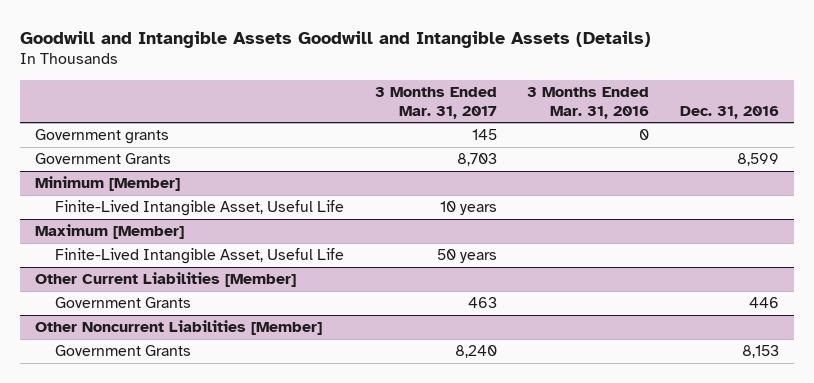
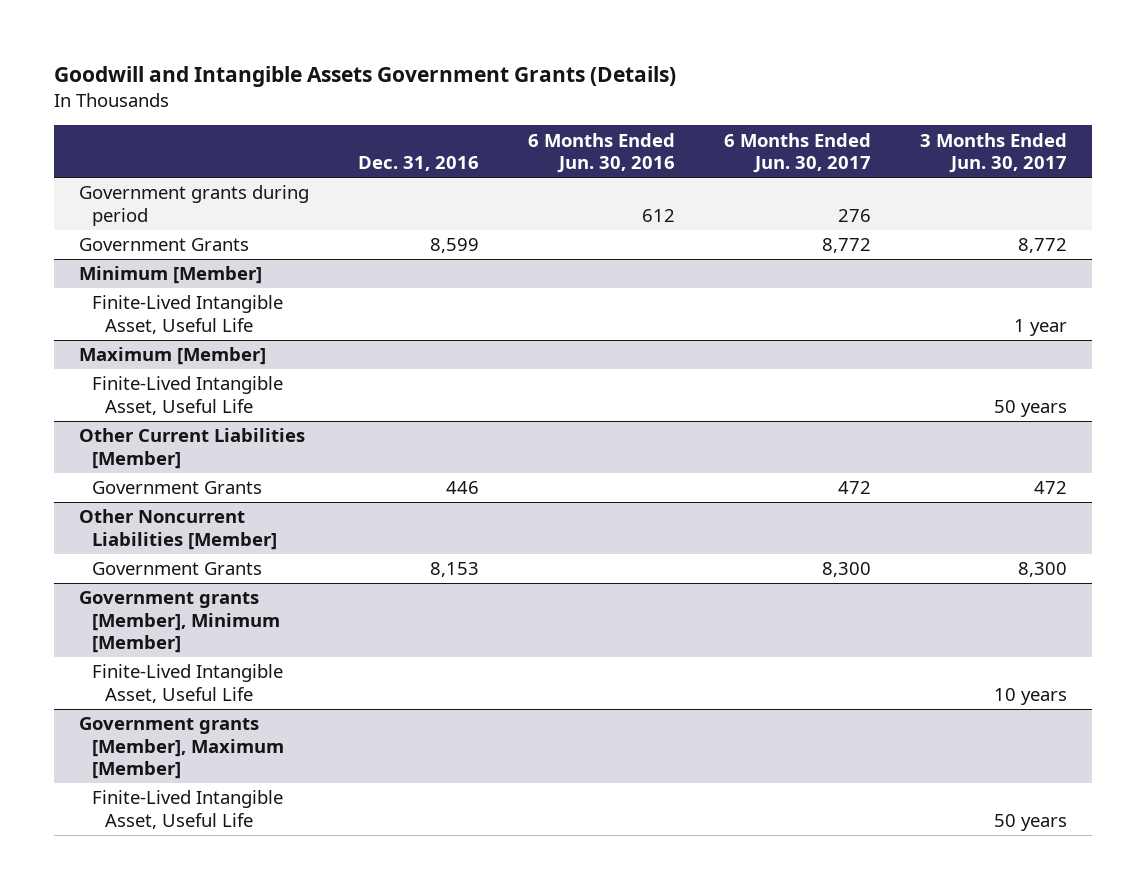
- Goodwill and Intangible Assets Goodwill and Intangible Assets (Details)
+ Goodwill and Intangible Assets Government Grants (Details)
- | 3 Months Ended Mar. 31, 2017 | 3 Months Ended Mar. 31, 2016 | Dec. 31, 2016
+ | Dec. 31, 2016 | 6 Months Ended Jun. 30, 2016 | 6 Months Ended Jun. 30, 2017 | 3 Months Ended Jun. 30, 2017
- Government grants | 145 | 0 |
+ Government grants during period | | 612 | 276 |
+ Government grants [Member], Minimum [Member]
+ Finite-Lived Intangible Asset, Useful Life | | | | 10 years
+ Government grants [Member], Maximum [Member]
+ Finite-Lived Intangible Asset, Useful Life | | | | 50 years

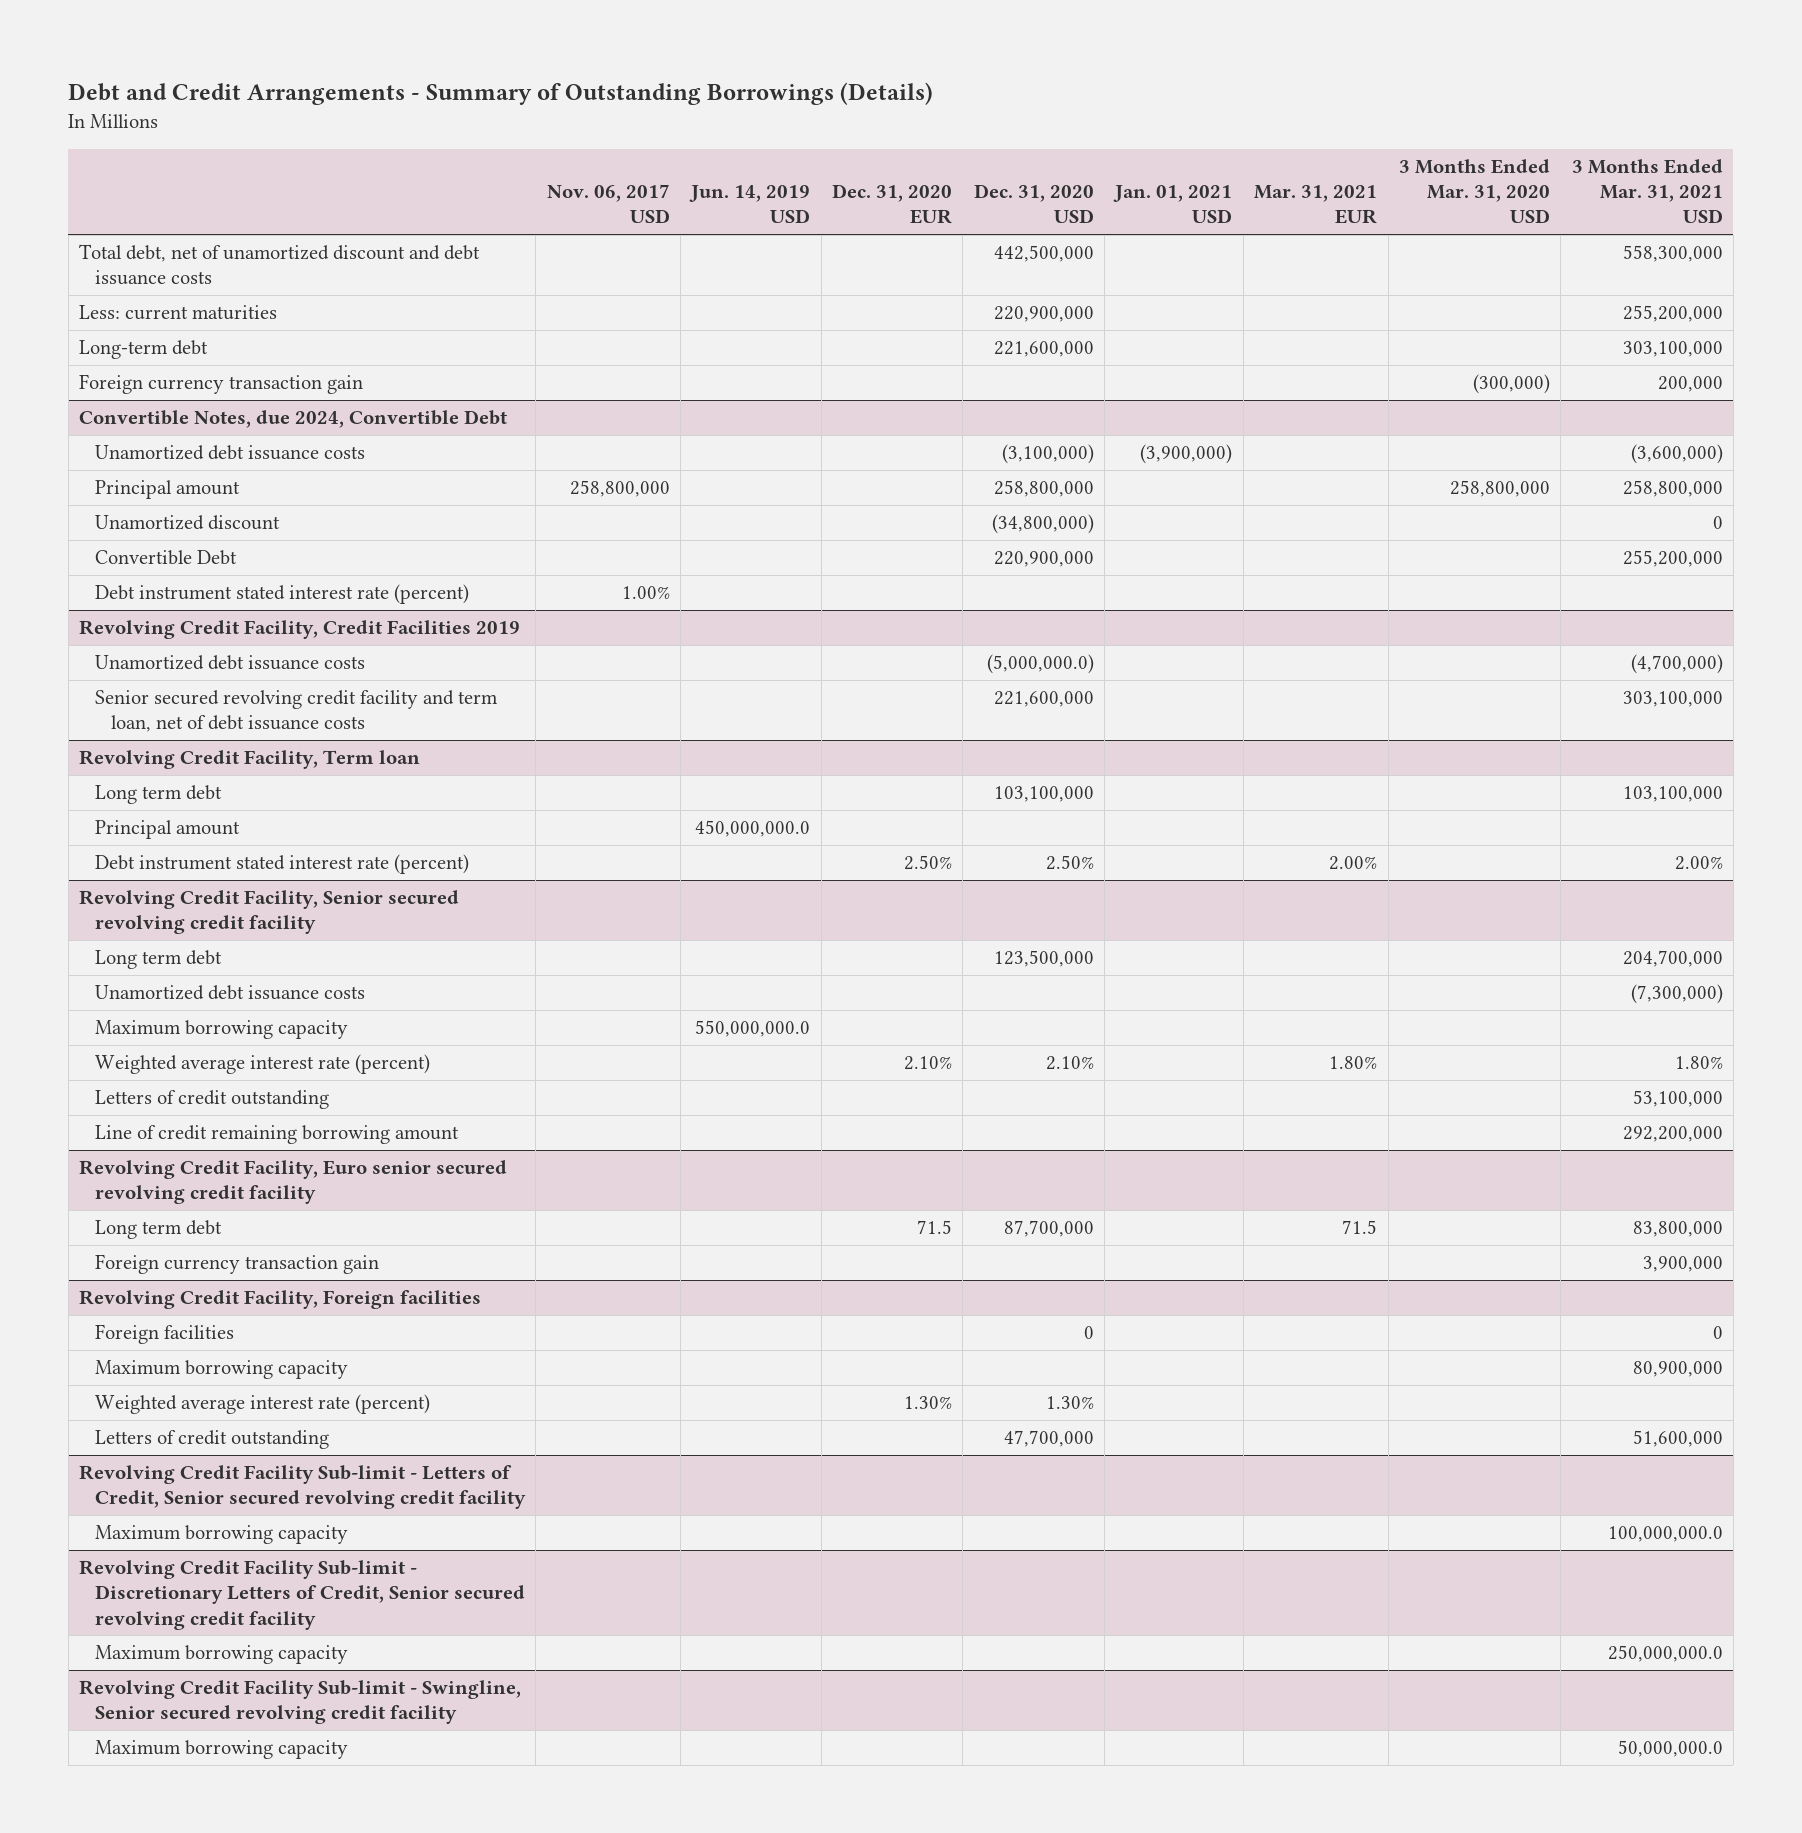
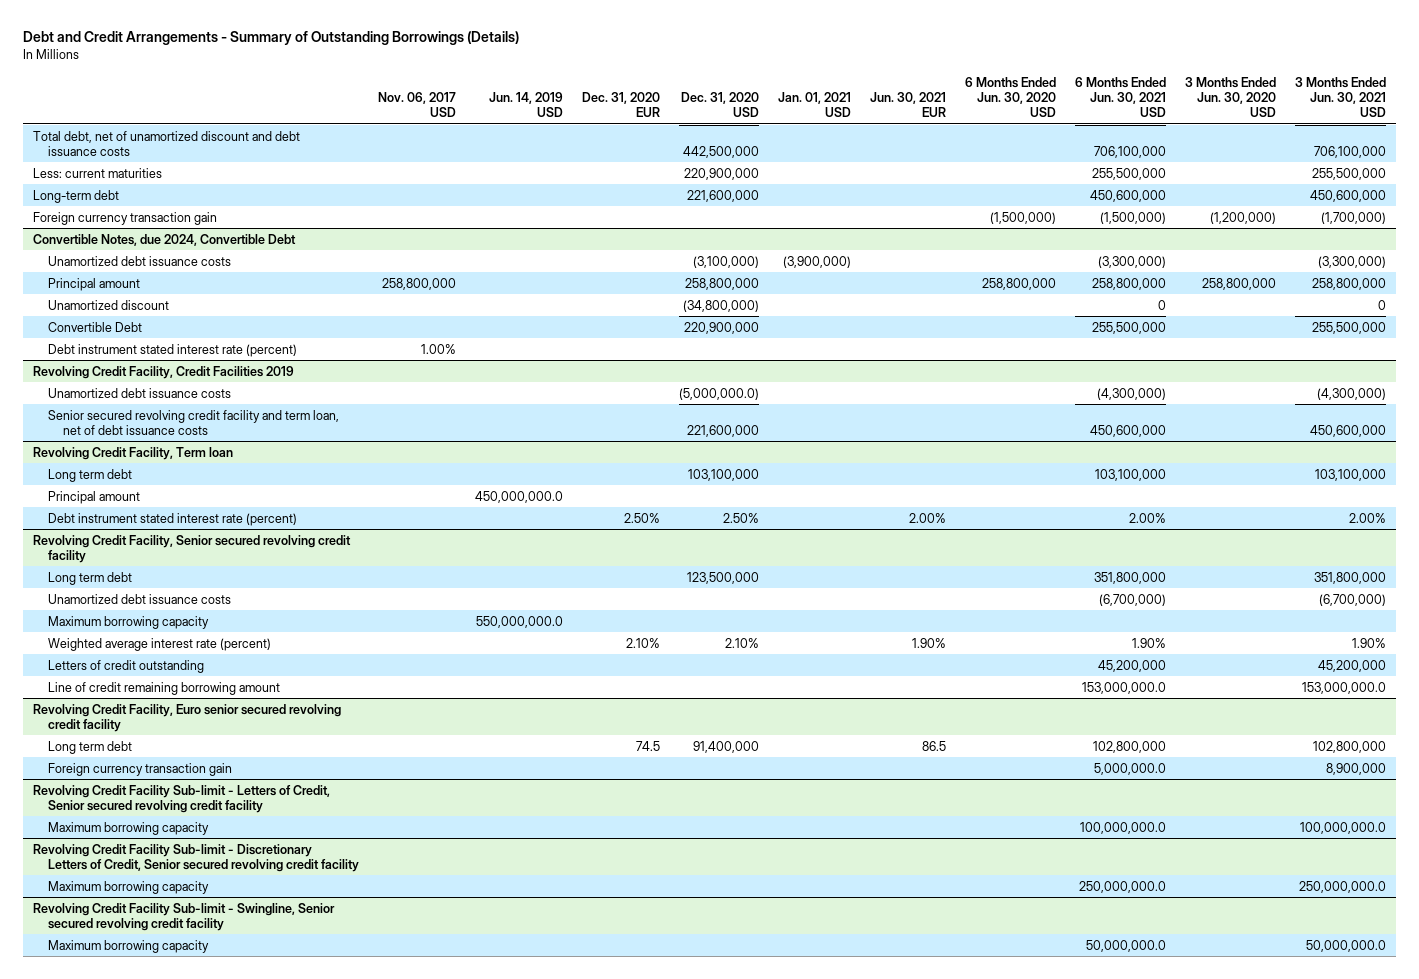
- | Nov. 06, 2017 USD | Jun. 14, 2019 USD | Dec. 31, 2020 EUR | Dec. 31, 2020 USD | Jan. 01, 2021 USD | Mar. 31, 2021 EUR | 3 Months Ended Mar. 31, 2020 USD | 3 Months Ended Mar. 31, 2021 USD
+ | Nov. 06, 2017 USD | Jun. 14, 2019 USD | Dec. 31, 2020 EUR | Dec. 31, 2020 USD | Jan. 01, 2021 USD | Jun. 30, 2021 EUR | 6 Months Ended Jun. 30, 2020 USD | 6 Months Ended Jun. 30, 2021 USD | 3 Months Ended Jun. 30, 2020 USD | 3 Months Ended Jun. 30, 2021 USD
@ Revolving Credit Facility, Euro senior secured revolving credit facility
- Long term debt | | | 71.5 | 87,700,000 | | 71.5 | | 83,800,000
+ Long term debt | | | 74.5 | 91,400,000 | | 86.5 | | 102,800,000 | | 102,800,000
- Revolving Credit Facility, Foreign facilities
- Foreign facilities | | | | 0 | | | | 0
- Maximum borrowing capacity | | | | | | | | 80,900,000
- Weighted average interest rate (percent) | | | 1.30% | 1.30% | | | |
- Letters of credit outstanding | | | | 47,700,000 | | | | 51,600,000

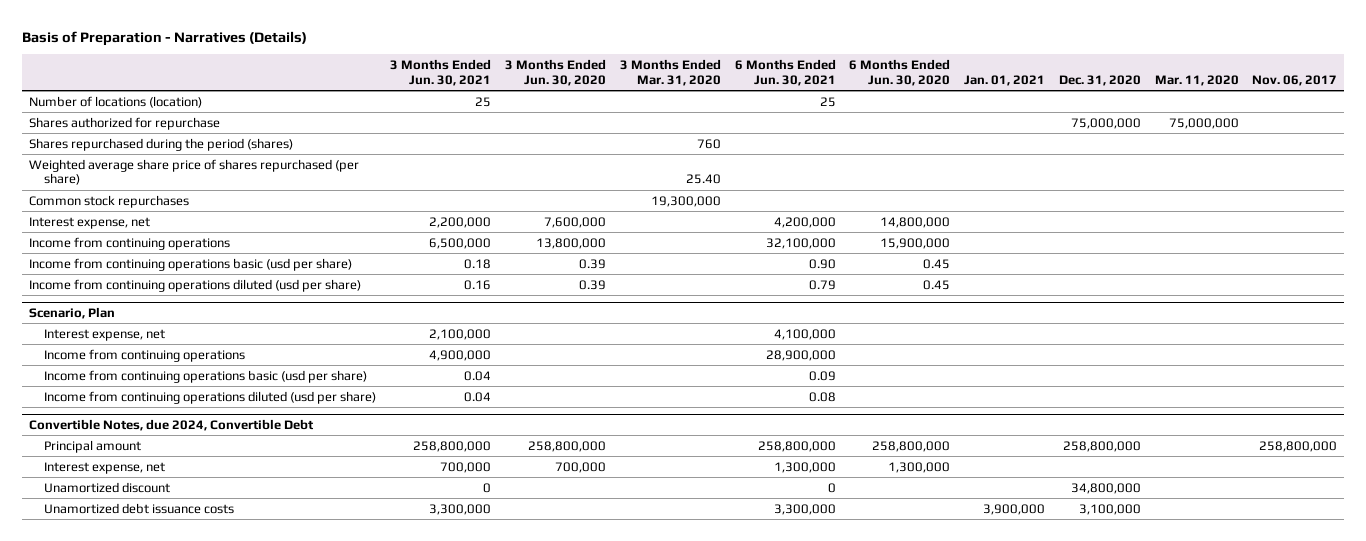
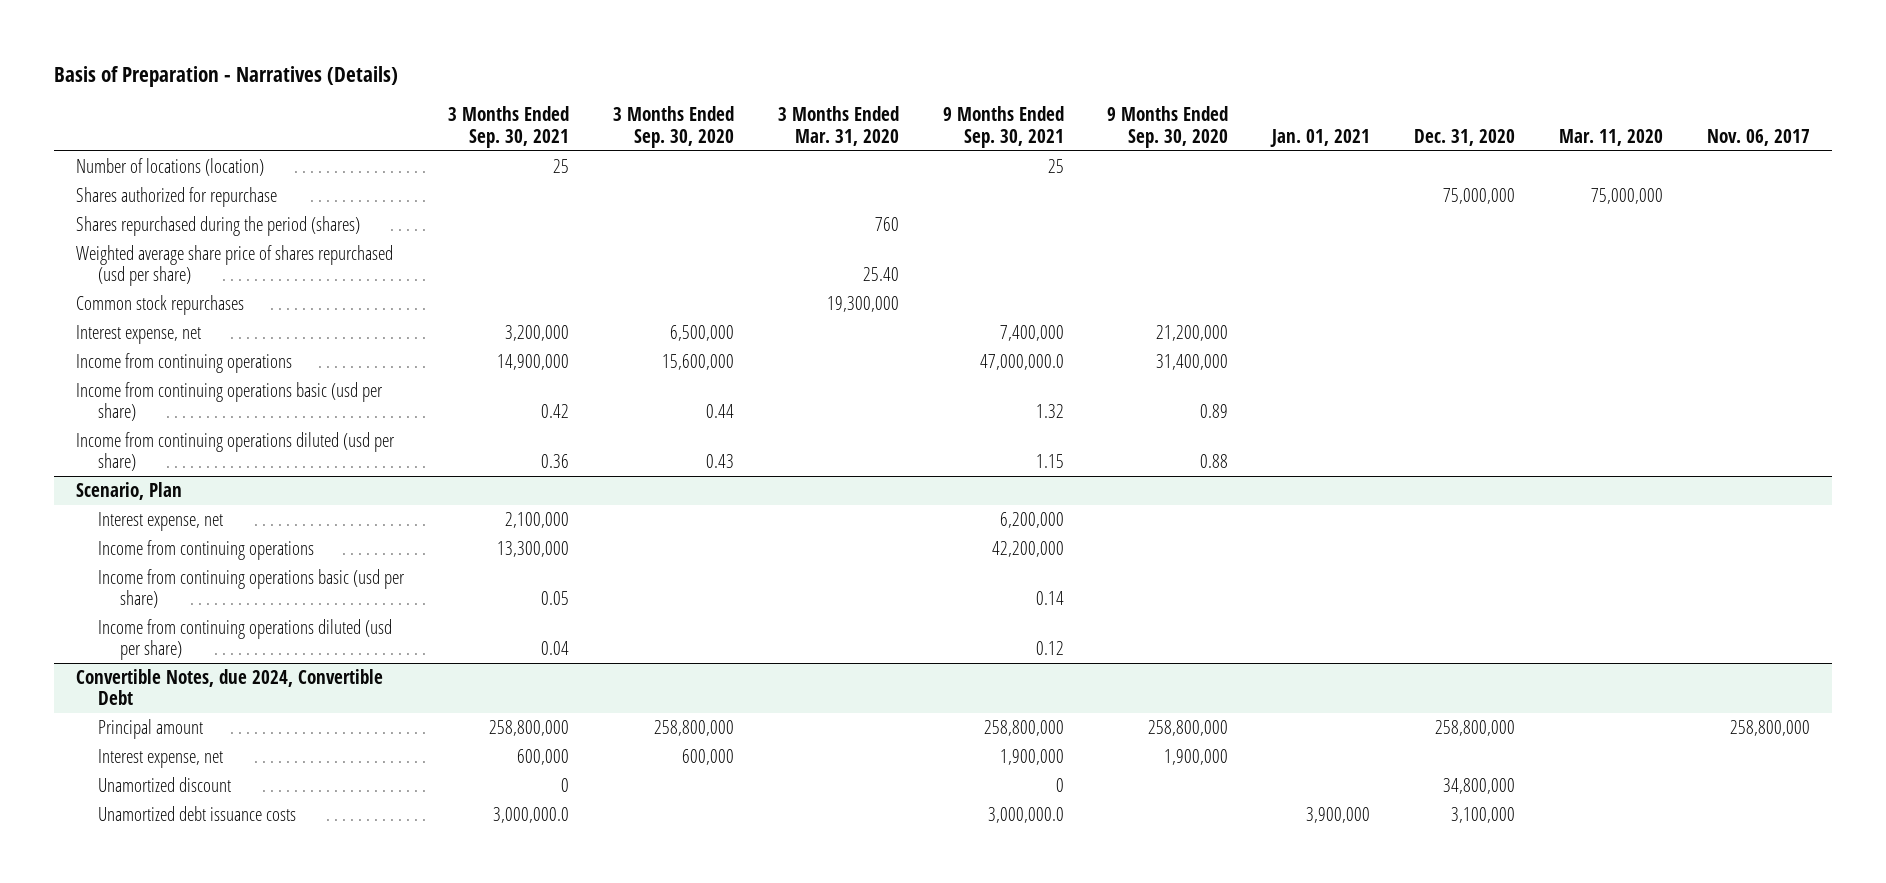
- | 3 Months Ended Jun. 30, 2021 | 3 Months Ended Jun. 30, 2020 | 3 Months Ended Mar. 31, 2020 | 6 Months Ended Jun. 30, 2021 | 6 Months Ended Jun. 30, 2020 | Jan. 01, 2021 | Dec. 31, 2020 | Mar. 11, 2020 | Nov. 06, 2017
+ | 3 Months Ended Sep. 30, 2021 | 3 Months Ended Sep. 30, 2020 | 3 Months Ended Mar. 31, 2020 | 9 Months Ended Sep. 30, 2021 | 9 Months Ended Sep. 30, 2020 | Jan. 01, 2021 | Dec. 31, 2020 | Mar. 11, 2020 | Nov. 06, 2017
- Weighted average share price of shares repurchased (per share) | | | 25.40 | | | | | |
+ Weighted average share price of shares repurchased (usd per share) | | | 25.40 | | | | | |

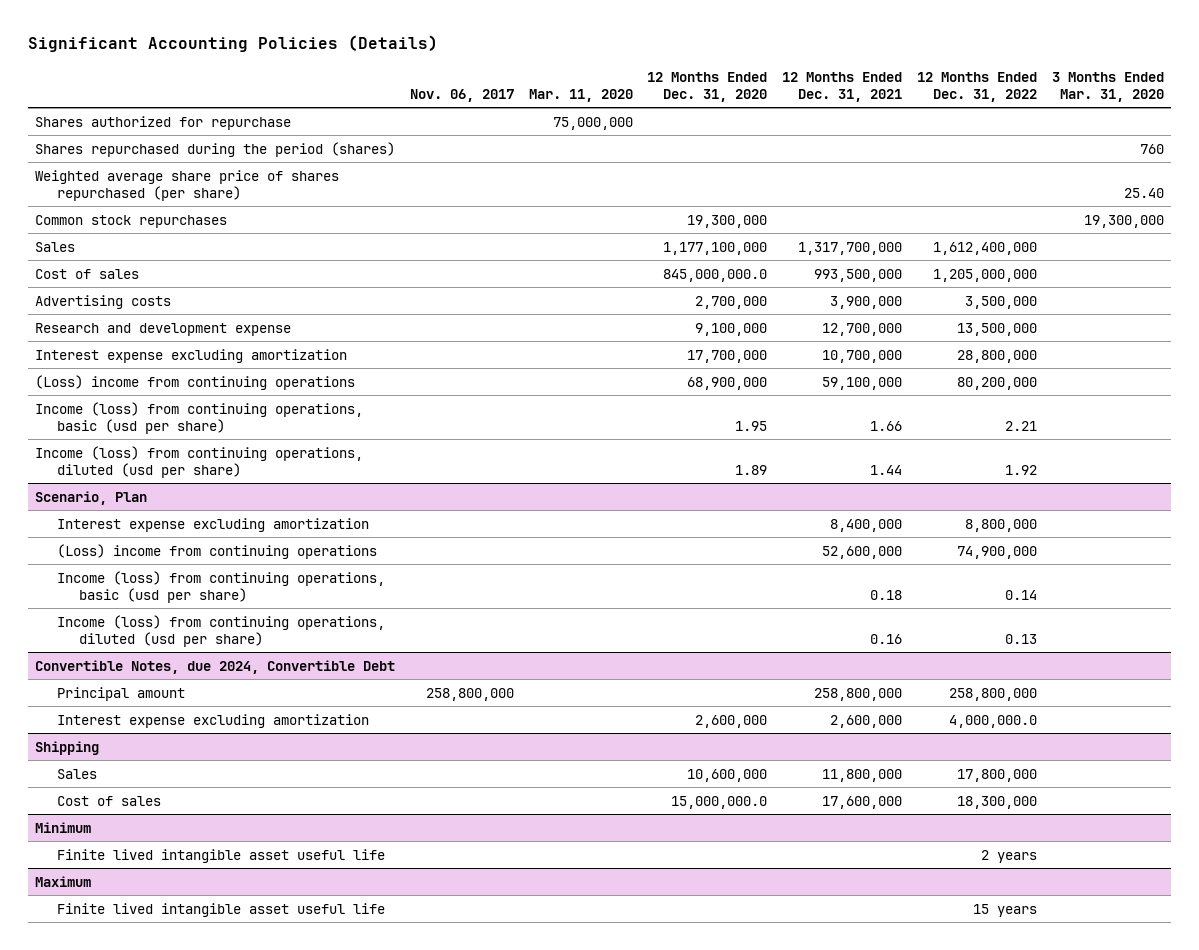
- Basis of Preparation - Narratives (Details)
+ Significant Accounting Policies (Details)
- | 3 Months Ended Sep. 30, 2021 | 3 Months Ended Sep. 30, 2020 | 3 Months Ended Mar. 31, 2020 | 9 Months Ended Sep. 30, 2021 | 9 Months Ended Sep. 30, 2020 | Jan. 01, 2021 | Dec. 31, 2020 | Mar. 11, 2020 | Nov. 06, 2017
+ | Nov. 06, 2017 | Mar. 11, 2020 | 12 Months Ended Dec. 31, 2020 | 12 Months Ended Dec. 31, 2021 | 12 Months Ended Dec. 31, 2022 | 3 Months Ended Mar. 31, 2020
- Number of locations (location) | 25 | | | 25 | | | | |
- Weighted average share price of shares repurchased (usd per share) | | | 25.40 | | | | | |
+ Weighted average share price of shares repurchased (per share) | | | | | | 25.40
- Interest expense, net | 3,200,000 | 6,500,000 | | 7,400,000 | 21,200,000 | | | |
- Income from continuing operations | 14,900,000 | 15,600,000 | | 47,000,000.0 | 31,400,000 | | | |
- Income from continuing operations basic (usd per share) | 0.42 | 0.44 | | 1.32 | 0.89 | | | |
- Income from continuing operations diluted (usd per share) | 0.36 | 0.43 | | 1.15 | 0.88 | | | |
+ Sales | | | 1,177,100,000 | 1,317,700,000 | 1,612,400,000 |
+ Cost of sales | | | 845,000,000.0 | 993,500,000 | 1,205,000,000 |
+ Advertising costs | | | 2,700,000 | 3,900,000 | 3,500,000 |
+ Research and development expense | | | 9,100,000 | 12,700,000 | 13,500,000 |
+ Interest expense excluding amortization | | | 17,700,000 | 10,700,000 | 28,800,000 |
+ (Loss) income from continuing operations | | | 68,900,000 | 59,100,000 | 80,200,000 |
+ Income (loss) from continuing operations, basic (usd per share) | | | 1.95 | 1.66 | 2.21 |
+ Income (loss) from continuing operations, diluted (usd per share) | | | 1.89 | 1.44 | 1.92 |
@ Scenario, Plan
- Interest expense, net | 2,100,000 | | | 6,200,000 | | | | |
- Income from continuing operations | 13,300,000 | | | 42,200,000 | | | | |
- Income from continuing operations basic (usd per share) | 0.05 | | | 0.14 | | | | |
- Income from continuing operations diluted (usd per share) | 0.04 | | | 0.12 | | | | |
+ Interest expense excluding amortization | | | | 8,400,000 | 8,800,000 |
+ (Loss) income from continuing operations | | | | 52,600,000 | 74,900,000 |
+ Income (loss) from continuing operations, basic (usd per share) | | | | 0.18 | 0.14 |
+ Income (loss) from continuing operations, diluted (usd per share) | | | | 0.16 | 0.13 |
@ Convertible Notes, due 2024, Convertible Debt
- Interest expense, net | 600,000 | 600,000 | | 1,900,000 | 1,900,000 | | | |
- Unamortized discount | 0 | | | 0 | | | 34,800,000 | |
- Unamortized debt issuance costs | 3,000,000.0 | | | 3,000,000.0 | | 3,900,000 | 3,100,000 | |
+ Interest expense excluding amortization | | | 2,600,000 | 2,600,000 | 4,000,000.0 |
+ Shipping
+ Sales | | | 10,600,000 | 11,800,000 | 17,800,000 |
+ Cost of sales | | | 15,000,000.0 | 17,600,000 | 18,300,000 |
+ Minimum
+ Finite lived intangible asset useful life | | | | | 2 years |
+ Maximum
+ Finite lived intangible asset useful life | | | | | 15 years |

